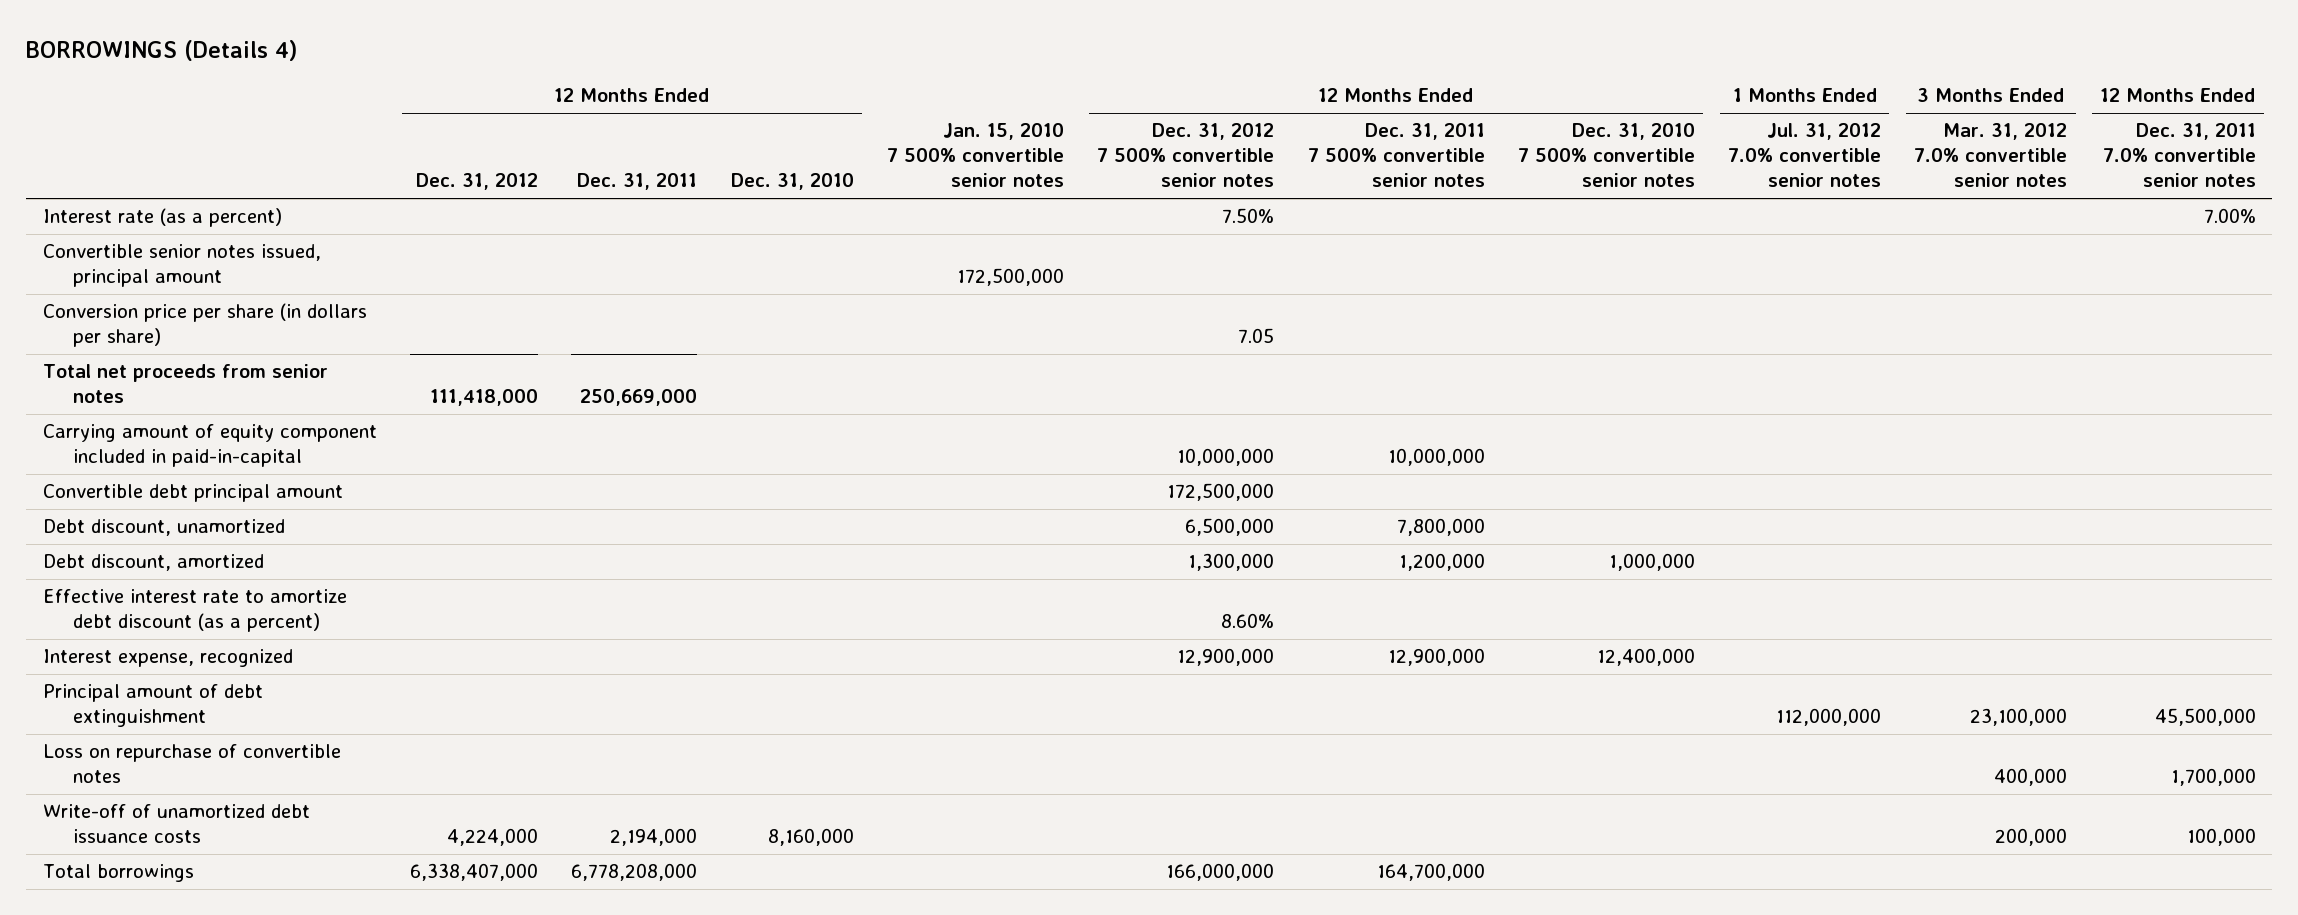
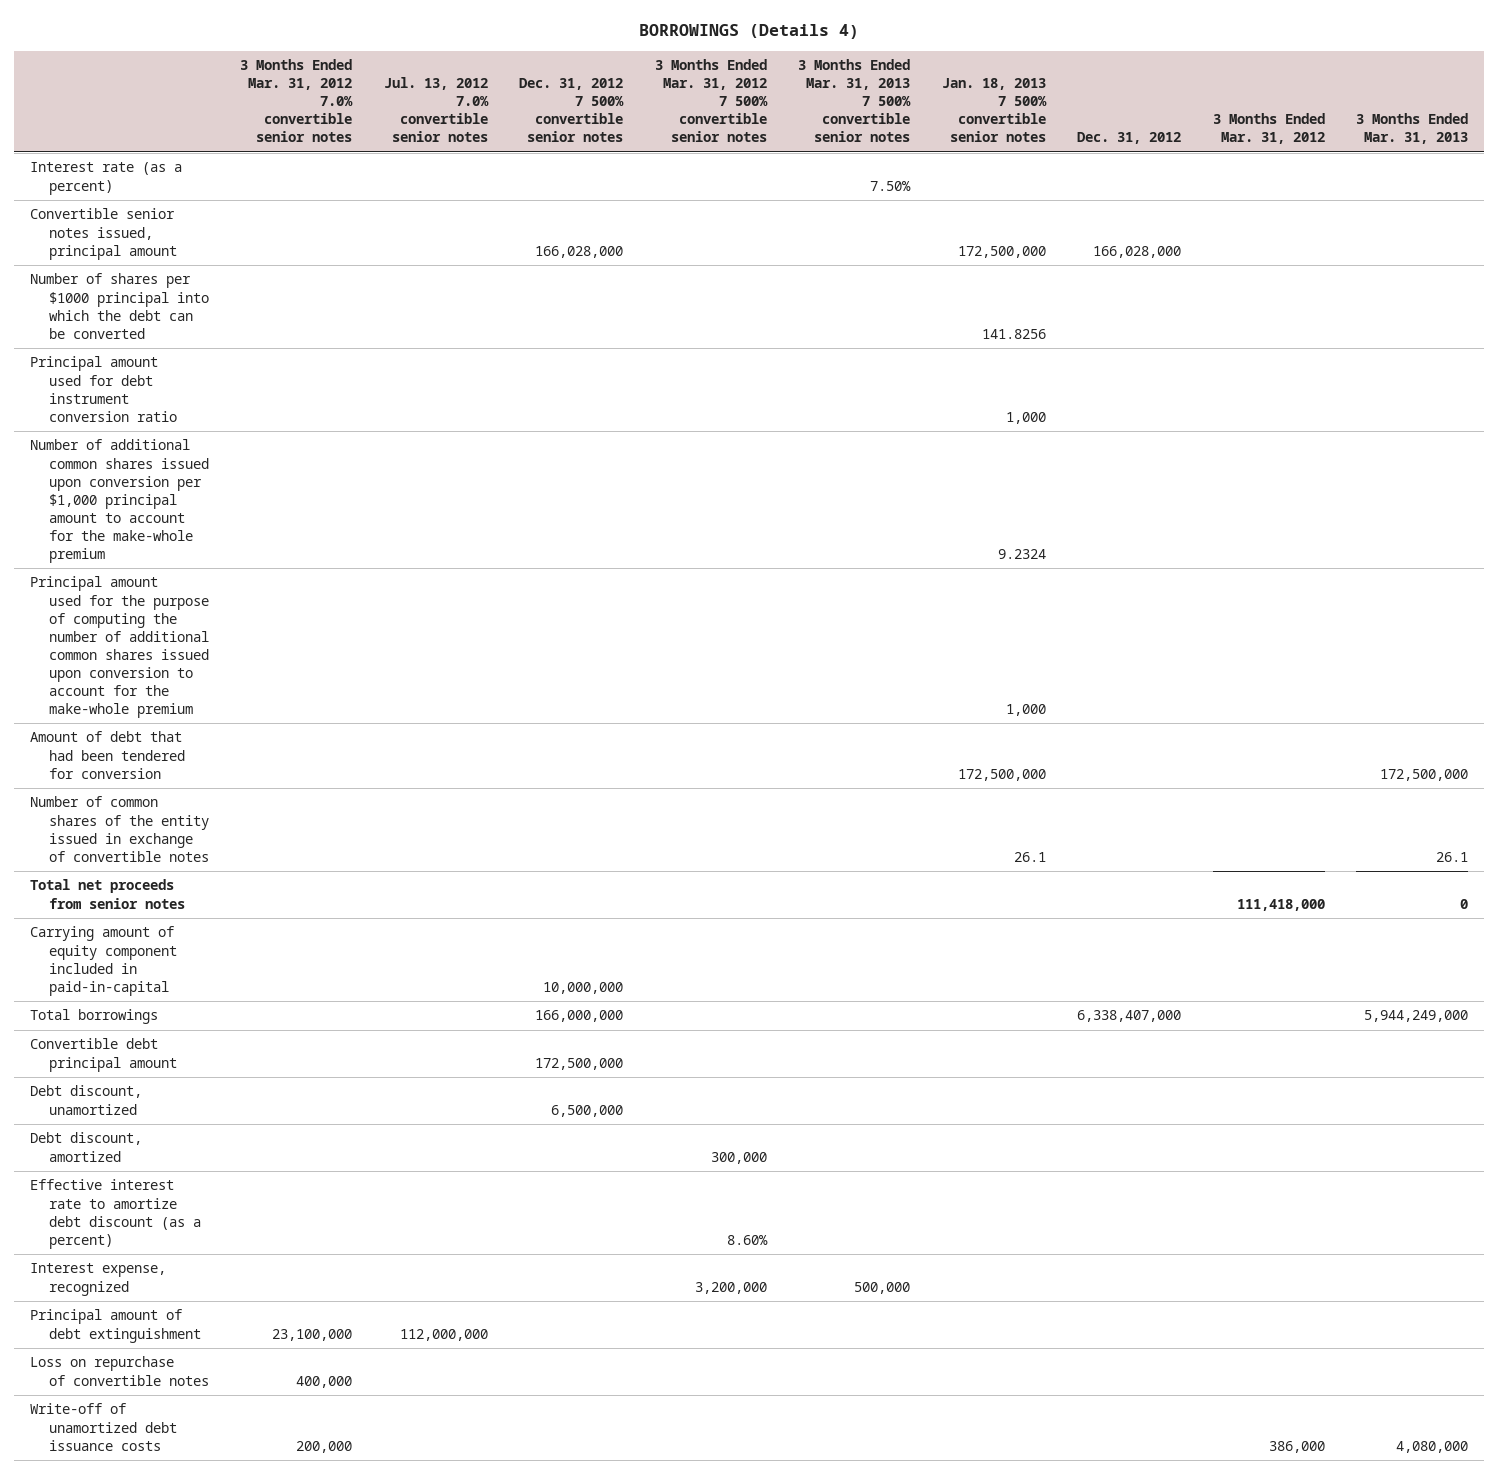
- | 12 Months Ended Dec. 31, 2012 | 12 Months Ended Dec. 31, 2011 | 12 Months Ended Dec. 31, 2010 | Jan. 15, 2010 7 500% convertible senior notes | 12 Months Ended Dec. 31, 2012 7 500% convertible senior notes | 12 Months Ended Dec. 31, 2011 7 500% convertible senior notes | 12 Months Ended Dec. 31, 2010 7 500% convertible senior notes | 1 Months Ended Jul. 31, 2012 7.0% convertible senior notes | 3 Months Ended Mar. 31, 2012 7.0% convertible senior notes | 12 Months Ended Dec. 31, 2011 7.0% convertible senior notes
+ | 3 Months Ended Mar. 31, 2012 7.0% convertible senior notes | Jul. 13, 2012 7.0% convertible senior notes | Dec. 31, 2012 7 500% convertible senior notes | 3 Months Ended Mar. 31, 2012 7 500% convertible senior notes | 3 Months Ended Mar. 31, 2013 7 500% convertible senior notes | Jan. 18, 2013 7 500% convertible senior notes | Dec. 31, 2012 | 3 Months Ended Mar. 31, 2012 | 3 Months Ended Mar. 31, 2013
- Conversion price per share (in dollars per share) | | | | | 7.05 | | | | |
+ Number of shares per $1000 principal into which the debt can be converted | | | | | | 141.8256 | | |
+ Principal amount used for debt instrument conversion ratio | | | | | | 1,000 | | |
+ Number of additional common shares issued upon conversion per $1,000 principal amount to account for the make-whole premium | | | | | | 9.2324 | | |
+ Principal amount used for the purpose of computing the number of additional common shares issued upon conversion to account for the make-whole premium | | | | | | 1,000 | | |
+ Amount of debt that had been tendered for conversion | | | | | | 172,500,000 | | | 172,500,000
+ Number of common shares of the entity issued in exchange of convertible notes | | | | | | 26.1 | | | 26.1
moved up: Total borrowings | | | 166,000,000 | | | | 6,338,407,000 | | 5,944,249,000

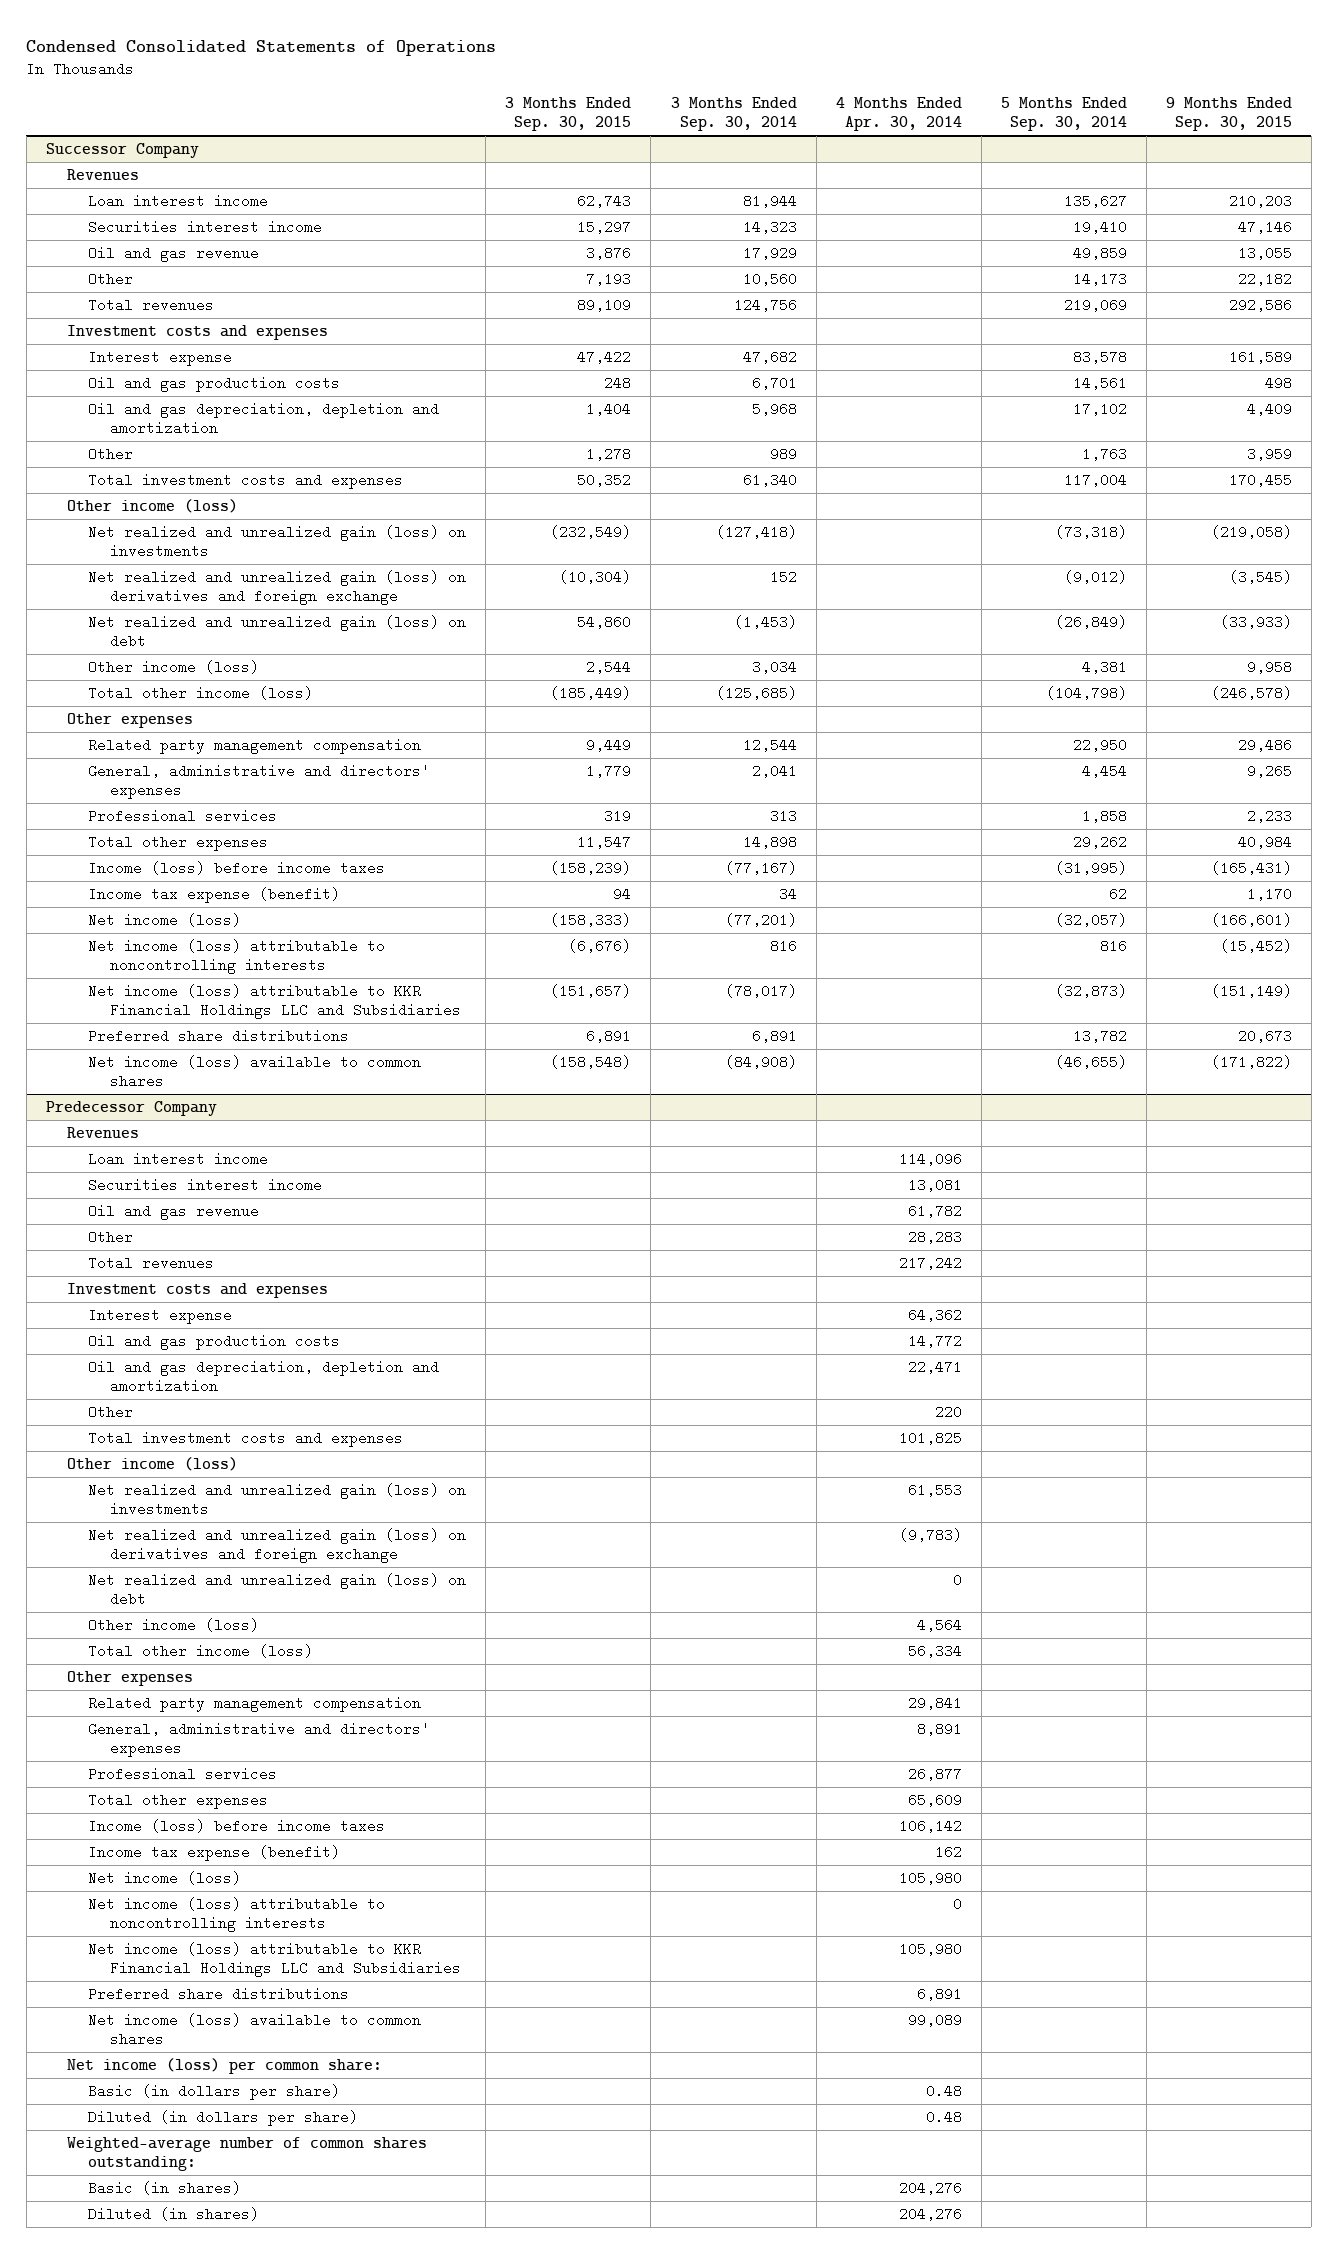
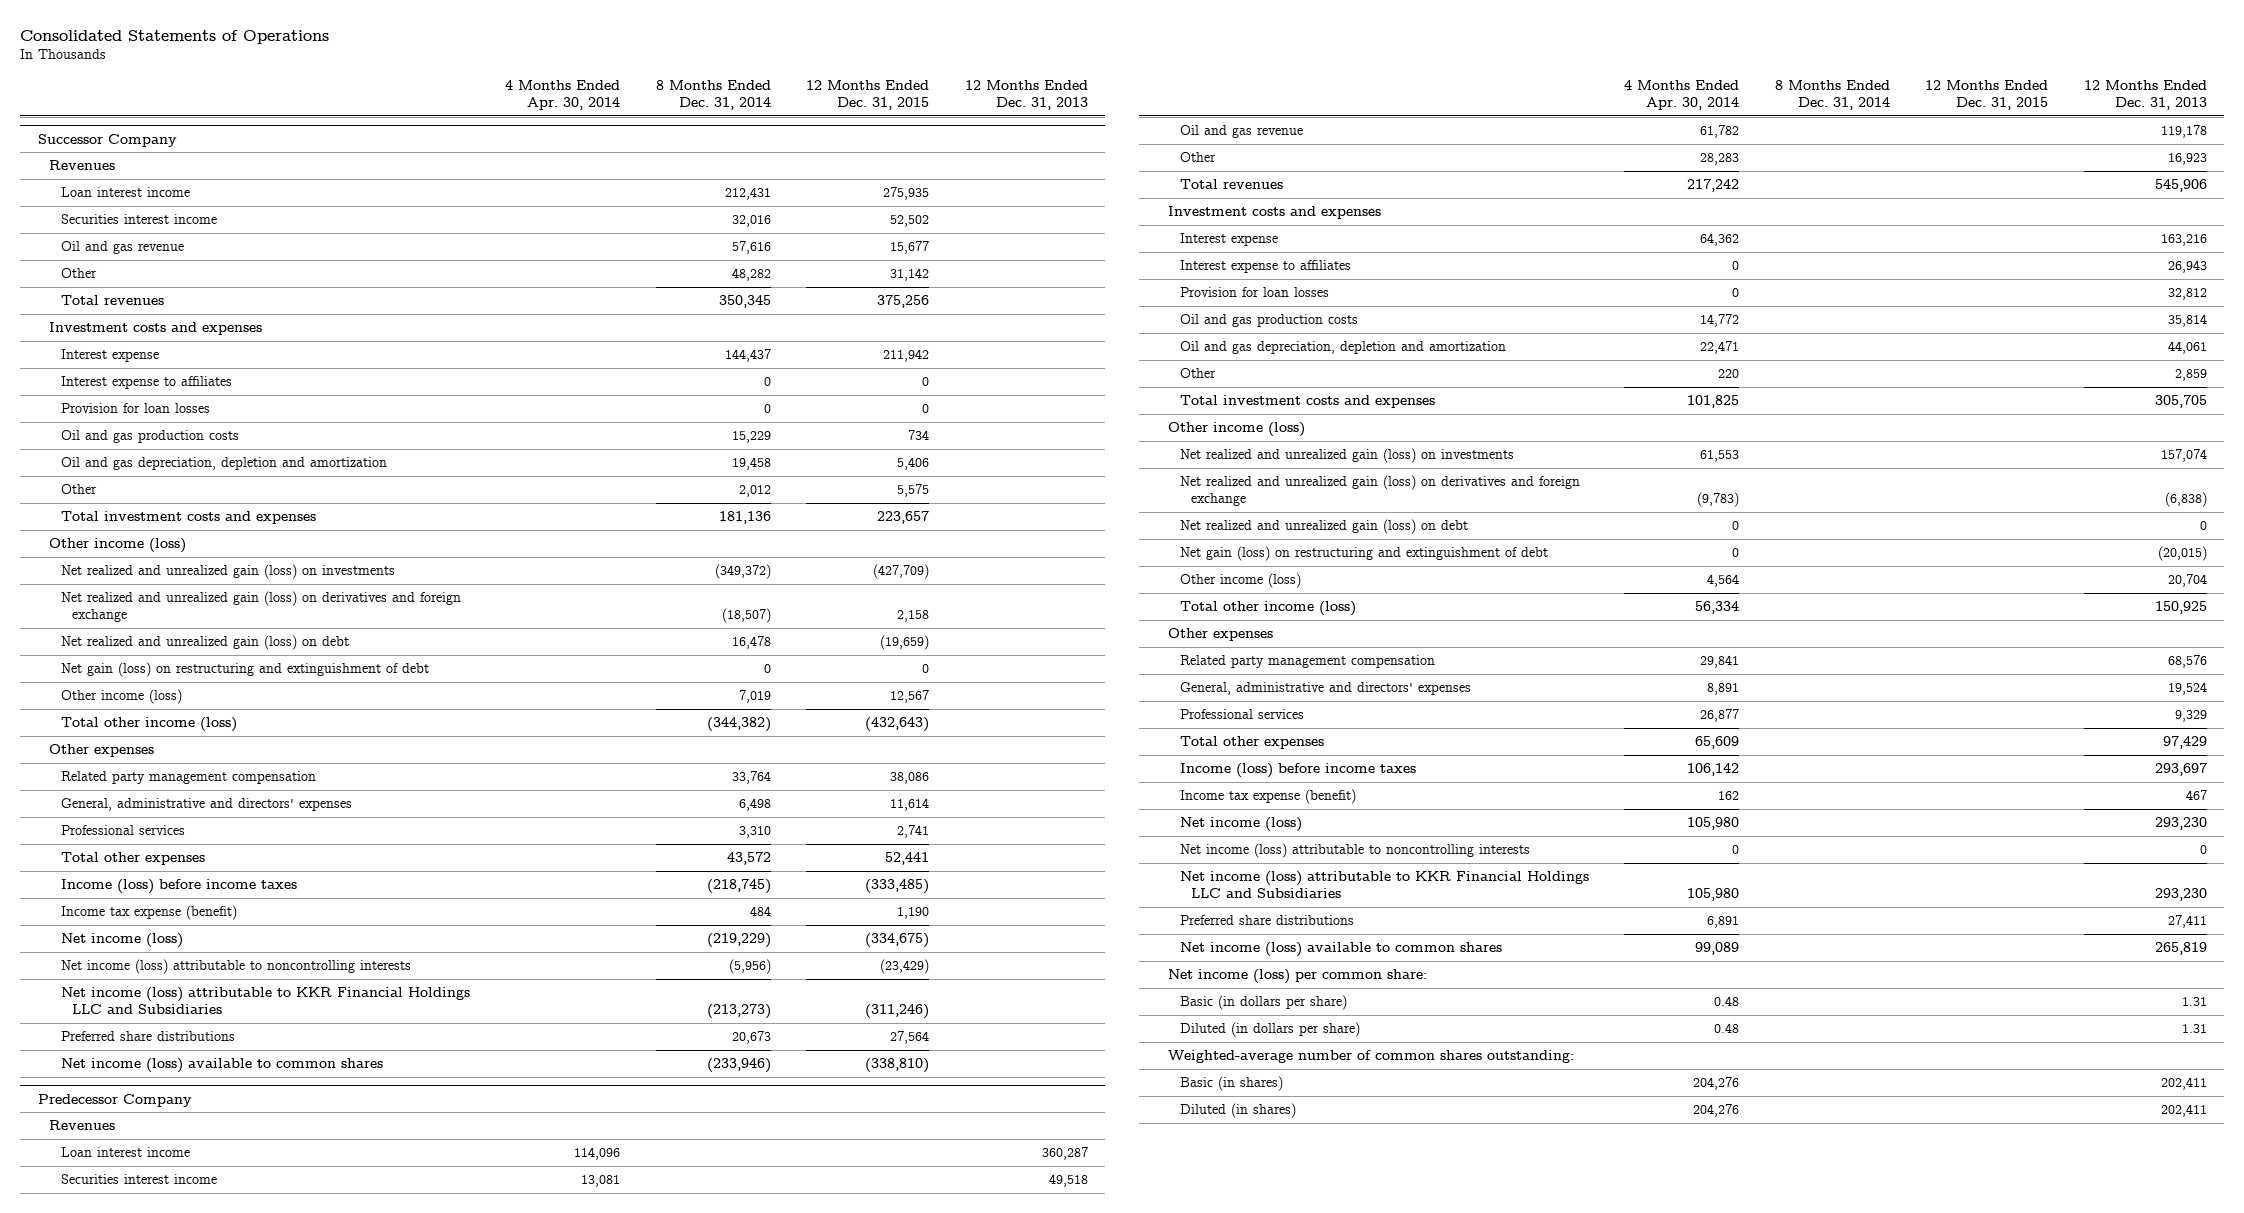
- Condensed Consolidated Statements of Operations
+ Consolidated Statements of Operations
- | 3 Months Ended Sep. 30, 2015 | 3 Months Ended Sep. 30, 2014 | 4 Months Ended Apr. 30, 2014 | 5 Months Ended Sep. 30, 2014 | 9 Months Ended Sep. 30, 2015
+ | 4 Months Ended Apr. 30, 2014 | 8 Months Ended Dec. 31, 2014 | 12 Months Ended Dec. 31, 2015 | 12 Months Ended Dec. 31, 2013
@ Successor Company
+ Interest expense to affiliates | | 0 | 0 |
+ Provision for loan losses | | 0 | 0 |
+ Net gain (loss) on restructuring and extinguishment of debt | | 0 | 0 |
@ Predecessor Company
+ Interest expense to affiliates | 0 | | | 26,943
+ Provision for loan losses | 0 | | | 32,812
+ Net gain (loss) on restructuring and extinguishment of debt | 0 | | | (20,015)

